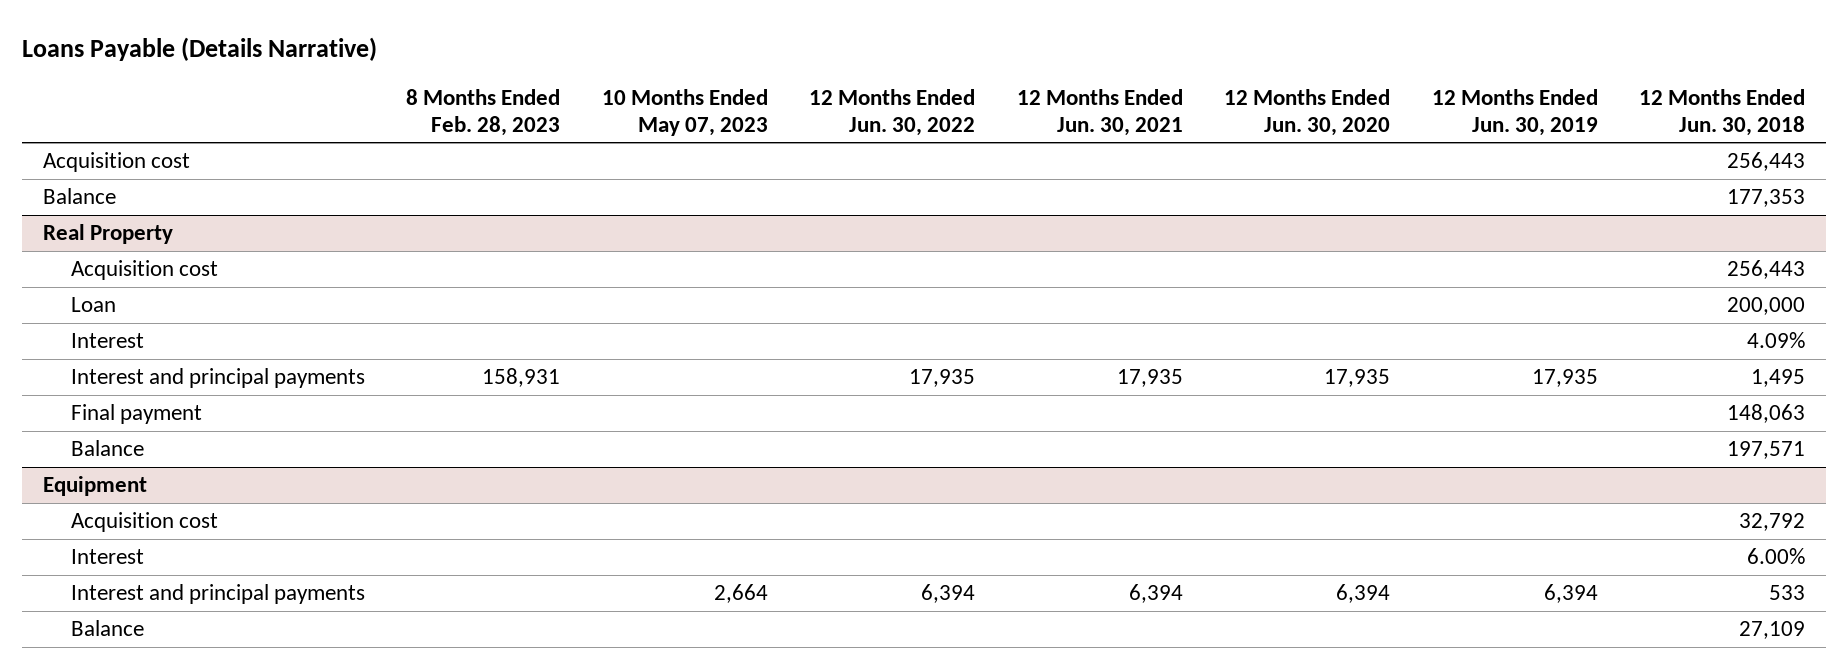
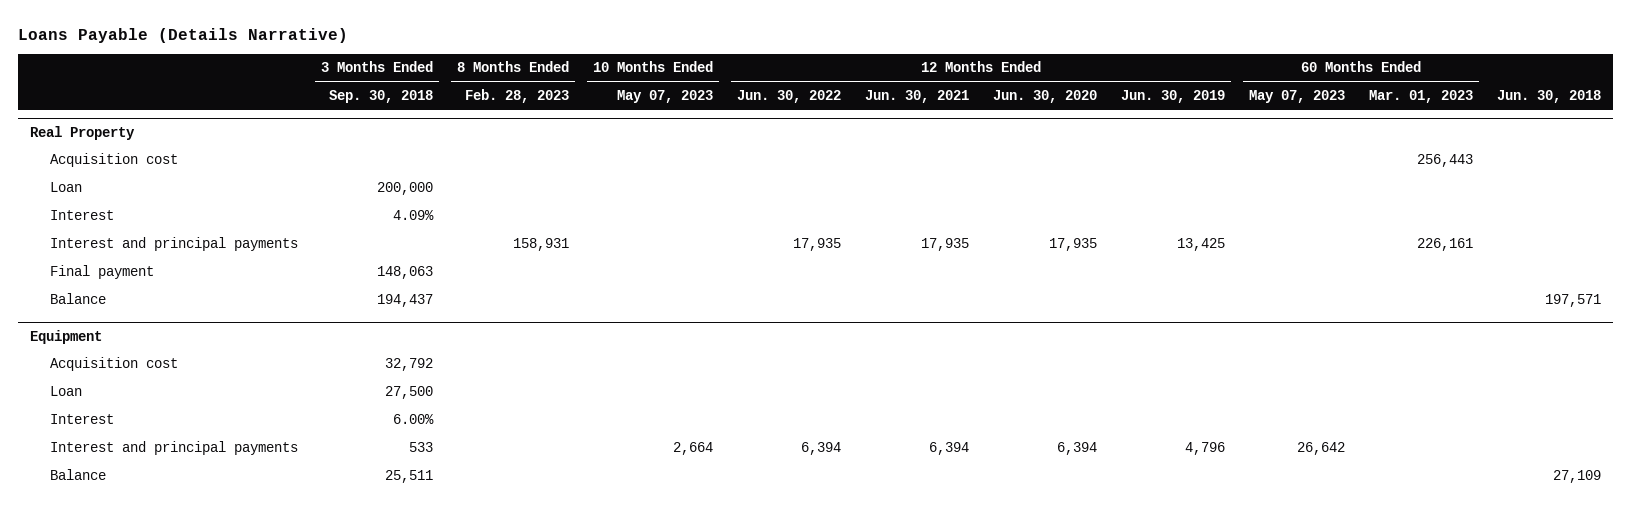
- | 8 Months Ended Feb. 28, 2023 | 10 Months Ended May 07, 2023 | 12 Months Ended Jun. 30, 2022 | 12 Months Ended Jun. 30, 2021 | 12 Months Ended Jun. 30, 2020 | 12 Months Ended Jun. 30, 2019 | 12 Months Ended Jun. 30, 2018
+ | 3 Months Ended Sep. 30, 2018 | 8 Months Ended Feb. 28, 2023 | 10 Months Ended May 07, 2023 | 12 Months Ended Jun. 30, 2022 | 12 Months Ended Jun. 30, 2021 | 12 Months Ended Jun. 30, 2020 | 12 Months Ended Jun. 30, 2019 | 60 Months Ended May 07, 2023 | 60 Months Ended Mar. 01, 2023 | Jun. 30, 2018
- Acquisition cost | | | | | | | 256,443
- Balance | | | | | | | 177,353
@ Real Property
- Interest and principal payments | 158,931 | | 17,935 | 17,935 | 17,935 | 17,935 | 1,495
+ Interest and principal payments | | 158,931 | | 17,935 | 17,935 | 17,935 | 13,425 | | 226,161 |
@ Equipment
+ Loan | 27,500 | | | | | | | | |
- Interest and principal payments | | 2,664 | 6,394 | 6,394 | 6,394 | 6,394 | 533
+ Interest and principal payments | 533 | | 2,664 | 6,394 | 6,394 | 6,394 | 4,796 | 26,642 | |

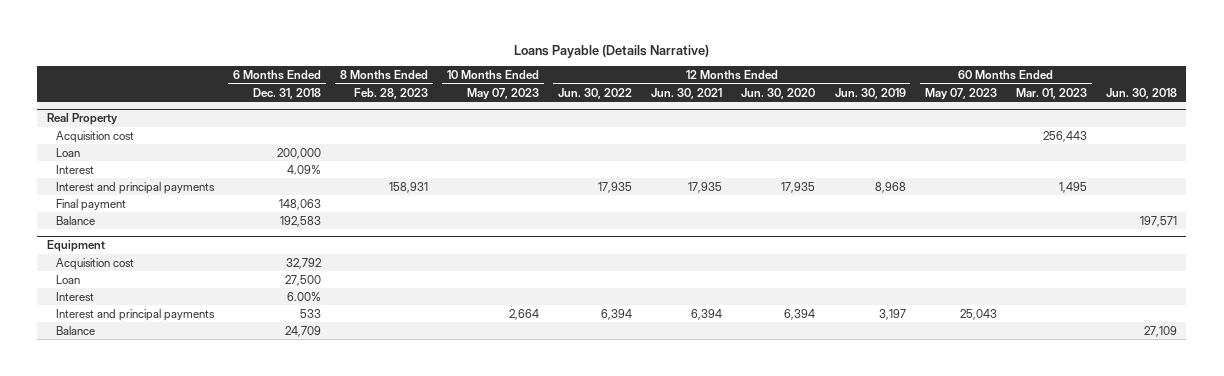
- | 3 Months Ended Sep. 30, 2018 | 8 Months Ended Feb. 28, 2023 | 10 Months Ended May 07, 2023 | 12 Months Ended Jun. 30, 2022 | 12 Months Ended Jun. 30, 2021 | 12 Months Ended Jun. 30, 2020 | 12 Months Ended Jun. 30, 2019 | 60 Months Ended May 07, 2023 | 60 Months Ended Mar. 01, 2023 | Jun. 30, 2018
+ | 6 Months Ended Dec. 31, 2018 | 8 Months Ended Feb. 28, 2023 | 10 Months Ended May 07, 2023 | 12 Months Ended Jun. 30, 2022 | 12 Months Ended Jun. 30, 2021 | 12 Months Ended Jun. 30, 2020 | 12 Months Ended Jun. 30, 2019 | 60 Months Ended May 07, 2023 | 60 Months Ended Mar. 01, 2023 | Jun. 30, 2018
@ Real Property
- Interest and principal payments | | 158,931 | | 17,935 | 17,935 | 17,935 | 13,425 | | 226,161 |
+ Interest and principal payments | | 158,931 | | 17,935 | 17,935 | 17,935 | 8,968 | | 1,495 |
@ Equipment
- Interest and principal payments | 533 | | 2,664 | 6,394 | 6,394 | 6,394 | 4,796 | 26,642 | |
+ Interest and principal payments | 533 | | 2,664 | 6,394 | 6,394 | 6,394 | 3,197 | 25,043 | |

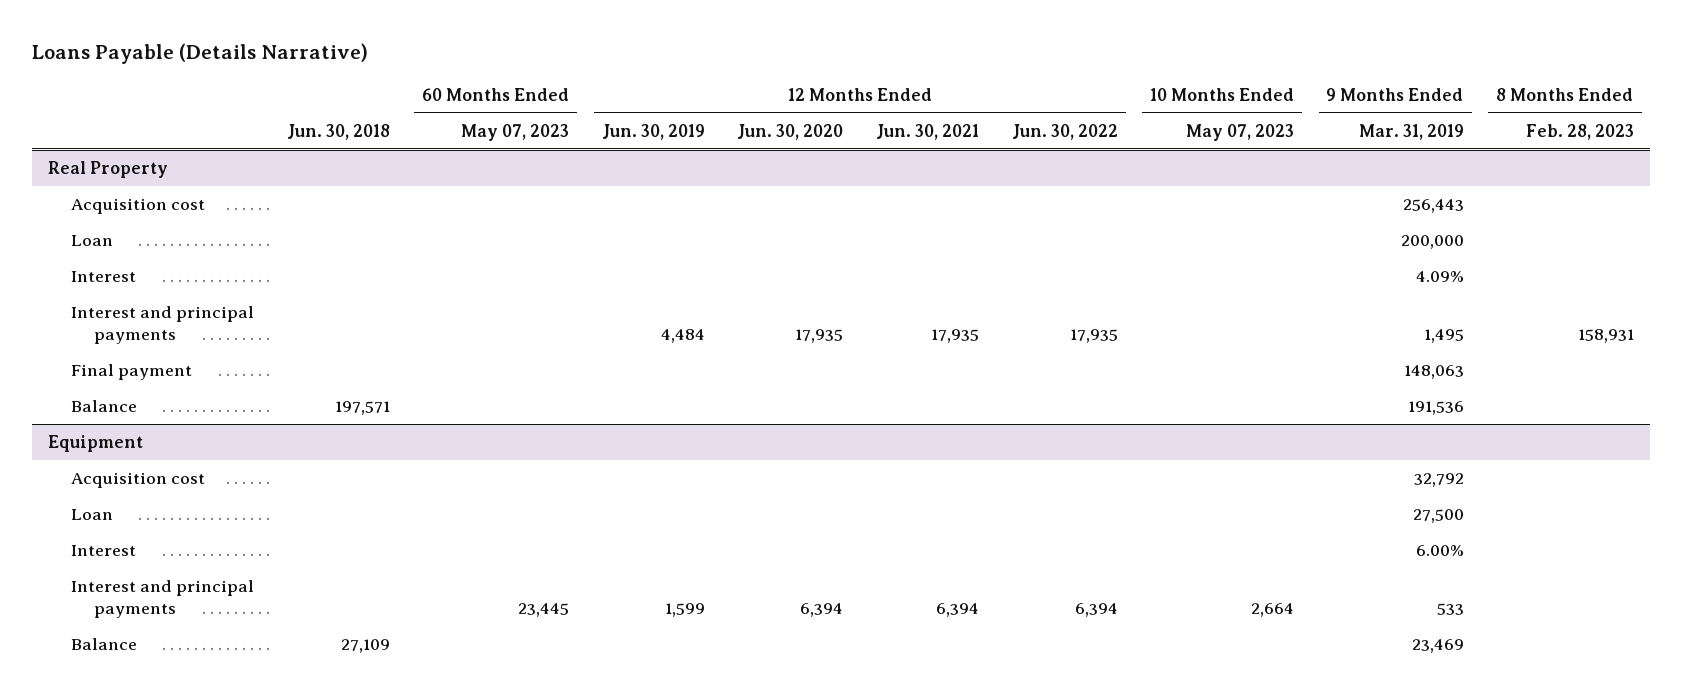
- | 6 Months Ended Dec. 31, 2018 | 8 Months Ended Feb. 28, 2023 | 10 Months Ended May 07, 2023 | 12 Months Ended Jun. 30, 2022 | 12 Months Ended Jun. 30, 2021 | 12 Months Ended Jun. 30, 2020 | 12 Months Ended Jun. 30, 2019 | 60 Months Ended May 07, 2023 | 60 Months Ended Mar. 01, 2023 | Jun. 30, 2018
+ | Jun. 30, 2018 | 60 Months Ended May 07, 2023 | 12 Months Ended Jun. 30, 2019 | 12 Months Ended Jun. 30, 2020 | 12 Months Ended Jun. 30, 2021 | 12 Months Ended Jun. 30, 2022 | 10 Months Ended May 07, 2023 | 9 Months Ended Mar. 31, 2019 | 8 Months Ended Feb. 28, 2023
@ Real Property
- Interest and principal payments | | 158,931 | | 17,935 | 17,935 | 17,935 | 8,968 | | 1,495 |
+ Interest and principal payments | | | 4,484 | 17,935 | 17,935 | 17,935 | | 1,495 | 158,931
@ Equipment
- Interest and principal payments | 533 | | 2,664 | 6,394 | 6,394 | 6,394 | 3,197 | 25,043 | |
+ Interest and principal payments | | 23,445 | 1,599 | 6,394 | 6,394 | 6,394 | 2,664 | 533 |

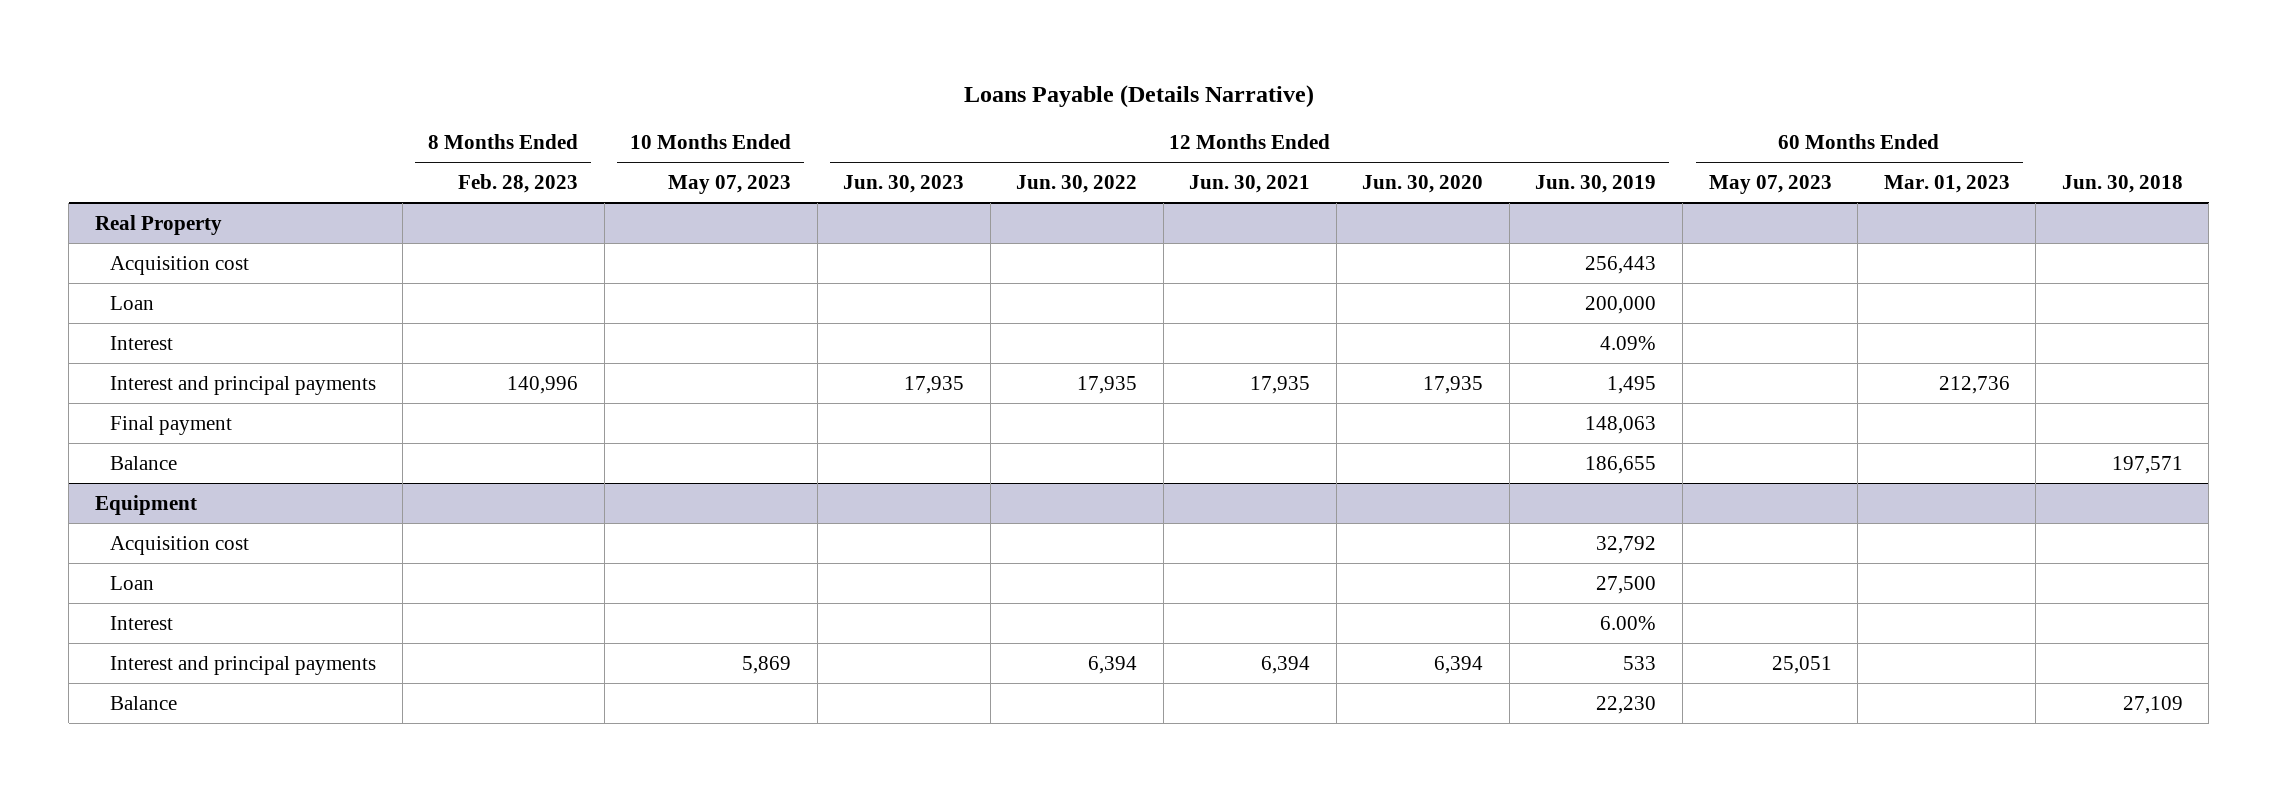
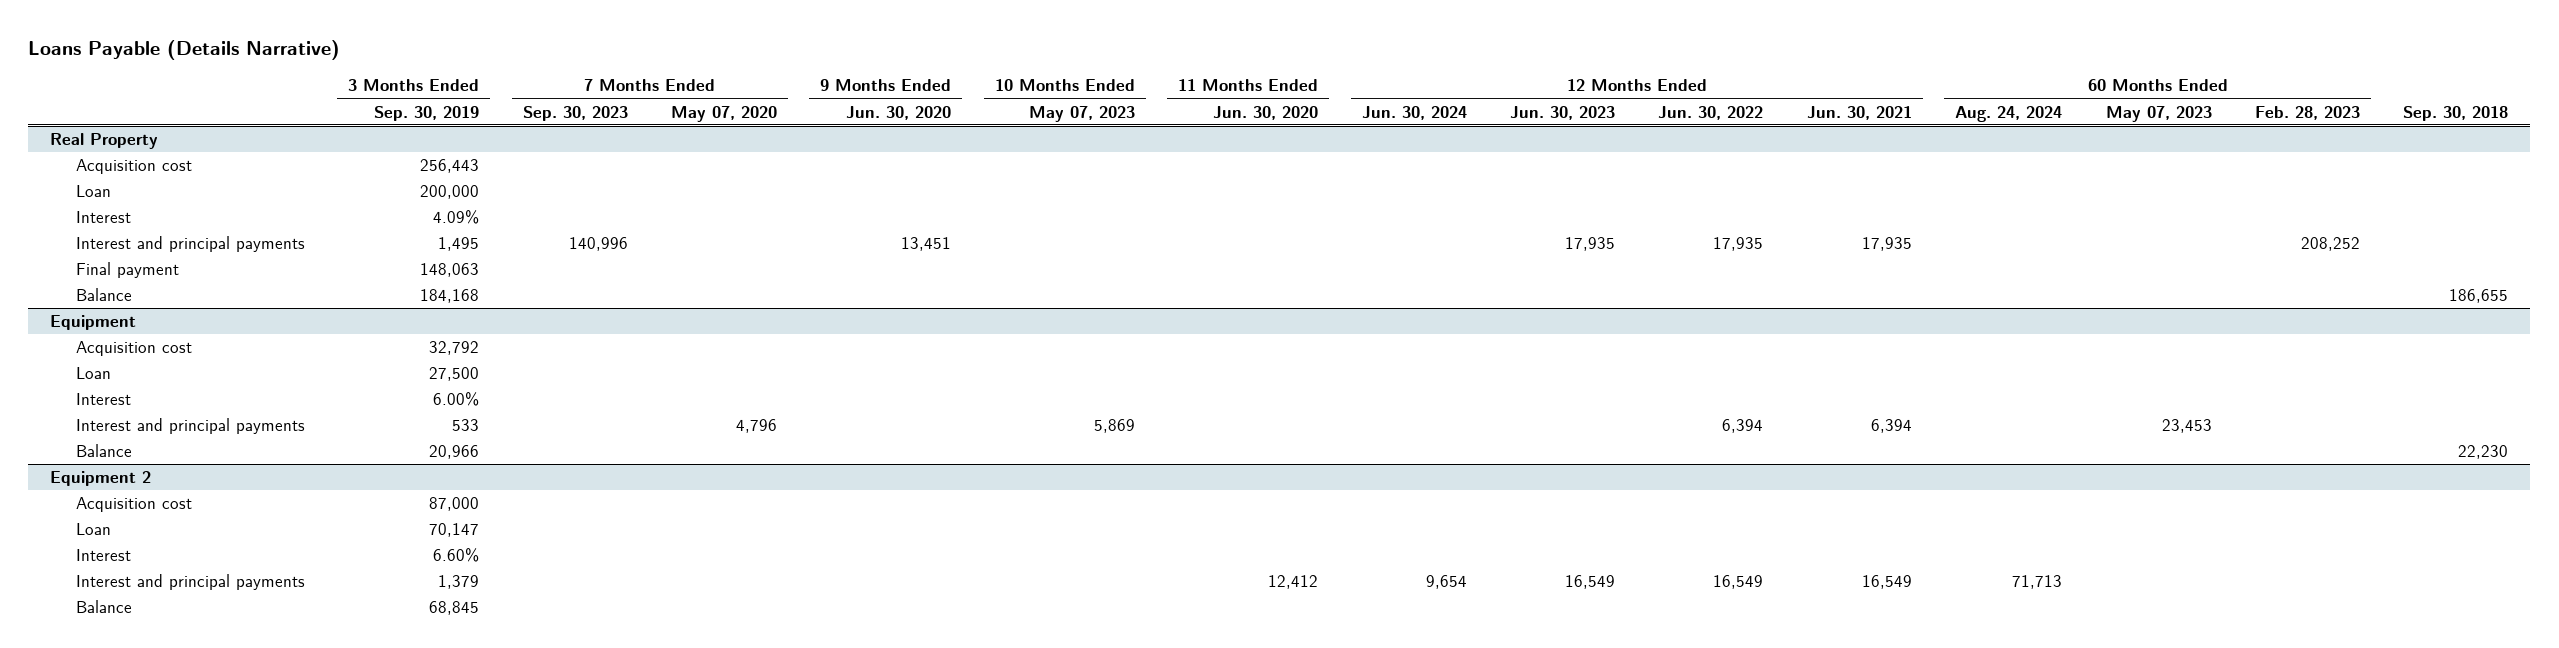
- | 8 Months Ended Feb. 28, 2023 | 10 Months Ended May 07, 2023 | 12 Months Ended Jun. 30, 2023 | 12 Months Ended Jun. 30, 2022 | 12 Months Ended Jun. 30, 2021 | 12 Months Ended Jun. 30, 2020 | 12 Months Ended Jun. 30, 2019 | 60 Months Ended May 07, 2023 | 60 Months Ended Mar. 01, 2023 | Jun. 30, 2018
+ | 3 Months Ended Sep. 30, 2019 | 7 Months Ended Sep. 30, 2023 | 7 Months Ended May 07, 2020 | 9 Months Ended Jun. 30, 2020 | 10 Months Ended May 07, 2023 | 11 Months Ended Jun. 30, 2020 | 12 Months Ended Jun. 30, 2024 | 12 Months Ended Jun. 30, 2023 | 12 Months Ended Jun. 30, 2022 | 12 Months Ended Jun. 30, 2021 | 60 Months Ended Aug. 24, 2024 | 60 Months Ended May 07, 2023 | 60 Months Ended Feb. 28, 2023 | Sep. 30, 2018
@ Equipment
- Interest and principal payments | | 5,869 | | 6,394 | 6,394 | 6,394 | 533 | 25,051 | |
+ Interest and principal payments | 533 | | 4,796 | | 5,869 | | | | 6,394 | 6,394 | | 23,453 | |
+ Equipment 2
+ Acquisition cost | 87,000 | | | | | | | | | | | | |
+ Loan | 70,147 | | | | | | | | | | | | |
+ Interest | 6.60% | | | | | | | | | | | | |
+ Interest and principal payments | 1,379 | | | | | 12,412 | 9,654 | 16,549 | 16,549 | 16,549 | 71,713 | | |
+ Balance | 68,845 | | | | | | | | | | | | |

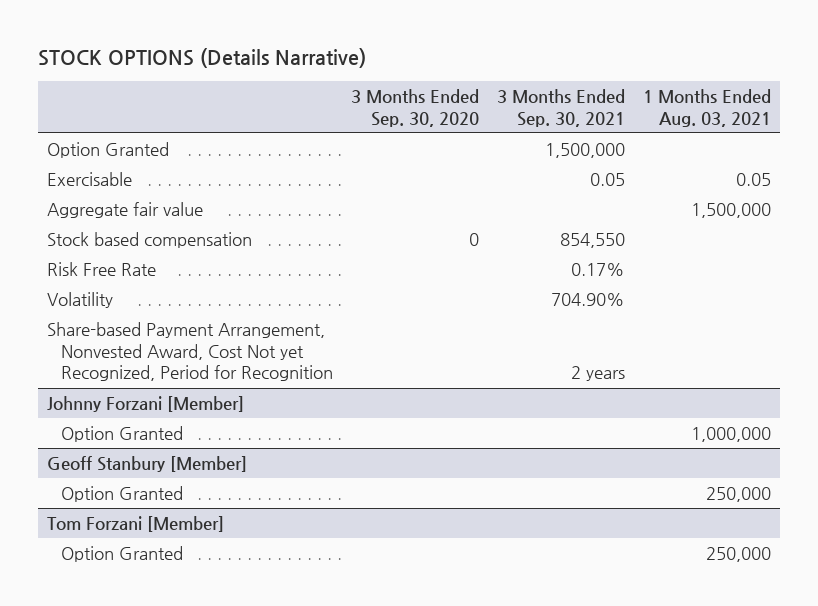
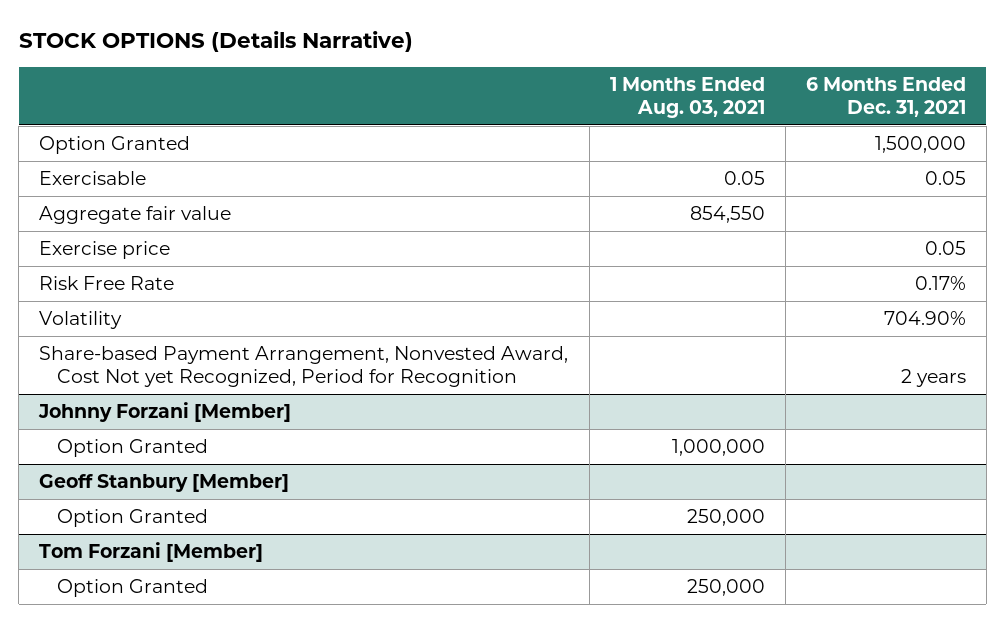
- | 3 Months Ended Sep. 30, 2020 | 3 Months Ended Sep. 30, 2021 | 1 Months Ended Aug. 03, 2021
+ | 1 Months Ended Aug. 03, 2021 | 6 Months Ended Dec. 31, 2021
- Aggregate fair value | | | 1,500,000
- Stock based compensation | 0 | 854,550 |
+ Aggregate fair value | 854,550 |
+ Exercise price | | 0.05

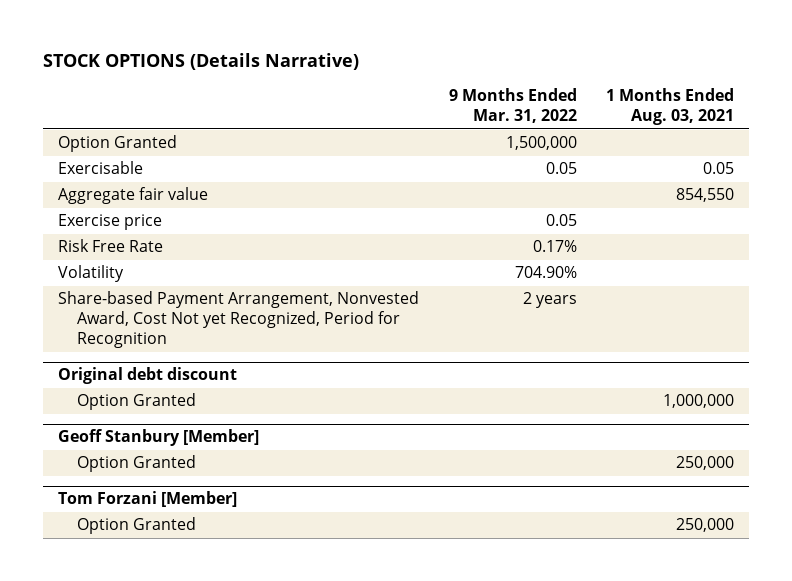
- | 1 Months Ended Aug. 03, 2021 | 6 Months Ended Dec. 31, 2021
+ | 9 Months Ended Mar. 31, 2022 | 1 Months Ended Aug. 03, 2021
- Johnny Forzani [Member]
+ Original debt discount

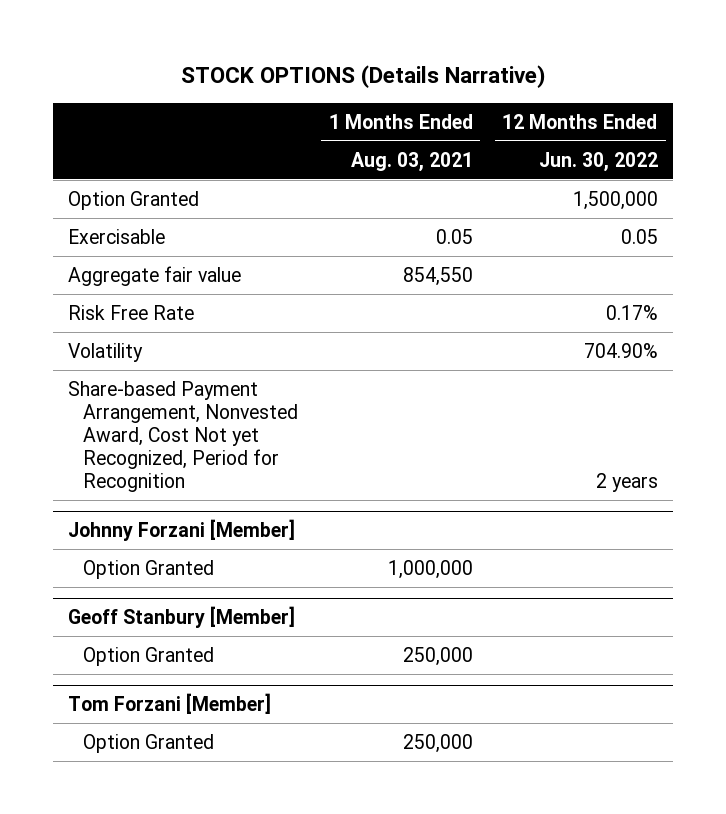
- | 9 Months Ended Mar. 31, 2022 | 1 Months Ended Aug. 03, 2021
+ | 1 Months Ended Aug. 03, 2021 | 12 Months Ended Jun. 30, 2022
- Exercise price | 0.05 |
- Original debt discount
+ Johnny Forzani [Member]

